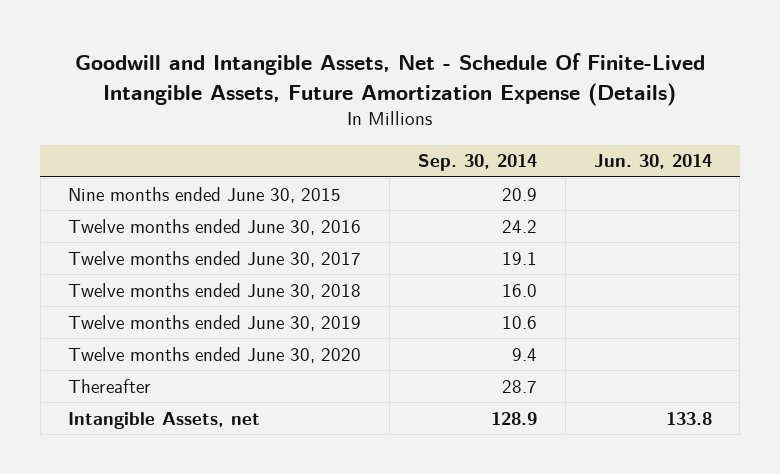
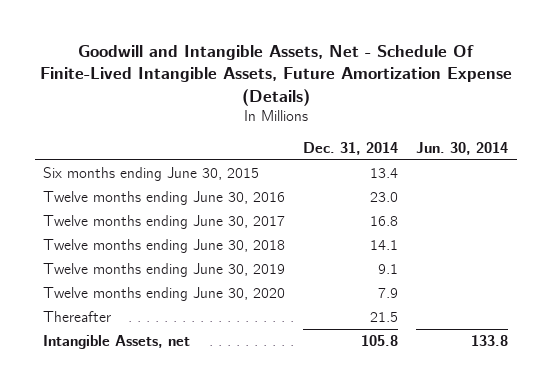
- | Sep. 30, 2014 | Jun. 30, 2014
+ | Dec. 31, 2014 | Jun. 30, 2014
- Nine months ended June 30, 2015 | 20.9 |
- Twelve months ended June 30, 2016 | 24.2 |
- Twelve months ended June 30, 2017 | 19.1 |
- Twelve months ended June 30, 2018 | 16.0 |
- Twelve months ended June 30, 2019 | 10.6 |
- Twelve months ended June 30, 2020 | 9.4 |
+ Six months ending June 30, 2015 | 13.4 |
+ Twelve months ending June 30, 2016 | 23.0 |
+ Twelve months ending June 30, 2017 | 16.8 |
+ Twelve months ending June 30, 2018 | 14.1 |
+ Twelve months ending June 30, 2019 | 9.1 |
+ Twelve months ending June 30, 2020 | 7.9 |

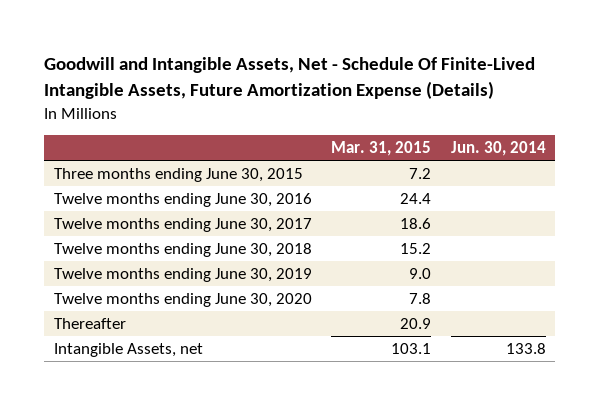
- | Dec. 31, 2014 | Jun. 30, 2014
+ | Mar. 31, 2015 | Jun. 30, 2014
- Six months ending June 30, 2015 | 13.4 |
+ Three months ending June 30, 2015 | 7.2 |

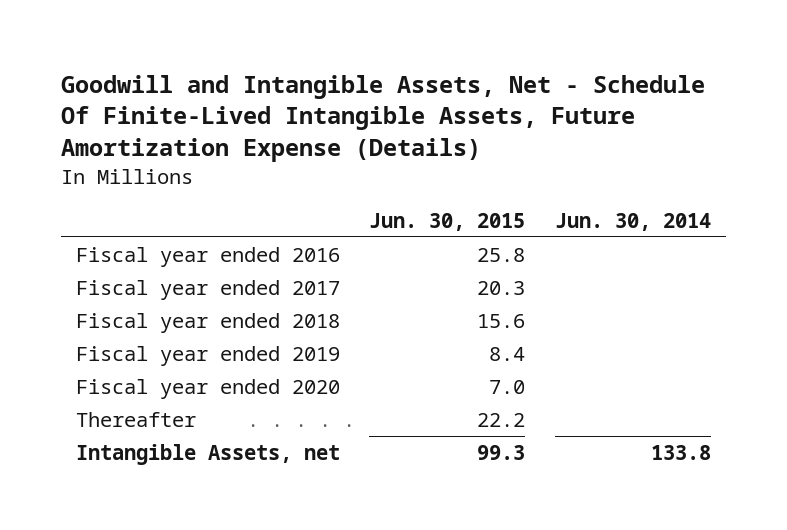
- | Mar. 31, 2015 | Jun. 30, 2014
+ | Jun. 30, 2015 | Jun. 30, 2014
- Three months ending June 30, 2015 | 7.2 |
- Twelve months ending June 30, 2016 | 24.4 |
- Twelve months ending June 30, 2017 | 18.6 |
- Twelve months ending June 30, 2018 | 15.2 |
- Twelve months ending June 30, 2019 | 9.0 |
- Twelve months ending June 30, 2020 | 7.8 |
+ Fiscal year ended 2016 | 25.8 |
+ Fiscal year ended 2017 | 20.3 |
+ Fiscal year ended 2018 | 15.6 |
+ Fiscal year ended 2019 | 8.4 |
+ Fiscal year ended 2020 | 7.0 |

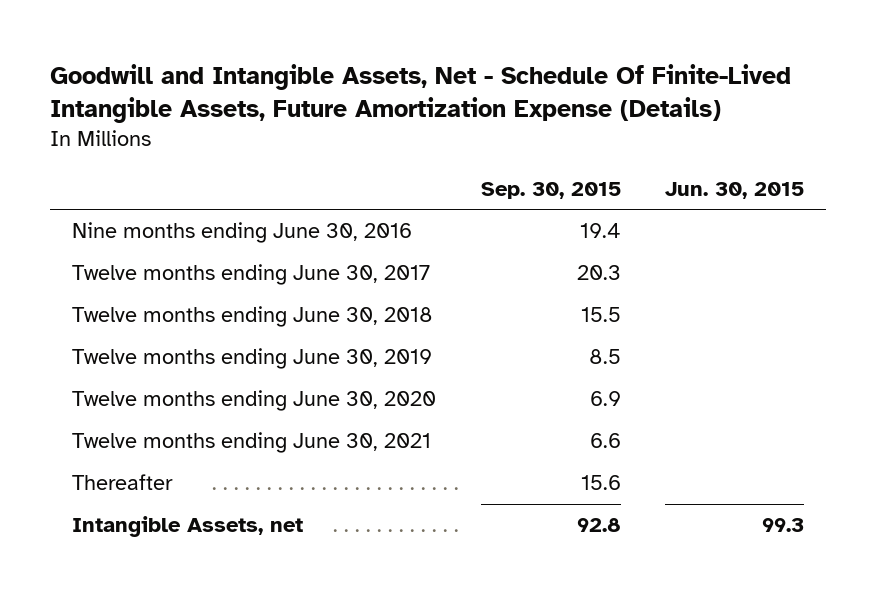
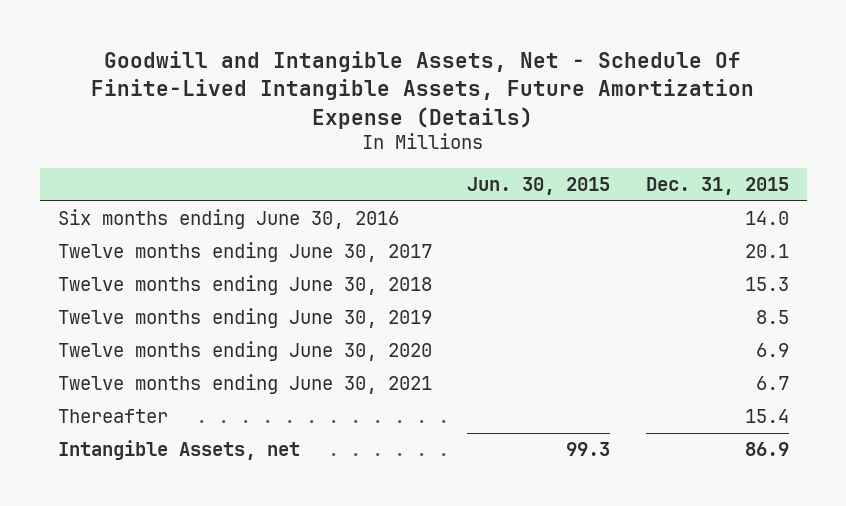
- | Sep. 30, 2015 | Jun. 30, 2015
+ | Jun. 30, 2015 | Dec. 31, 2015
- Nine months ending June 30, 2016 | 19.4 |
+ Six months ending June 30, 2016 | | 14.0

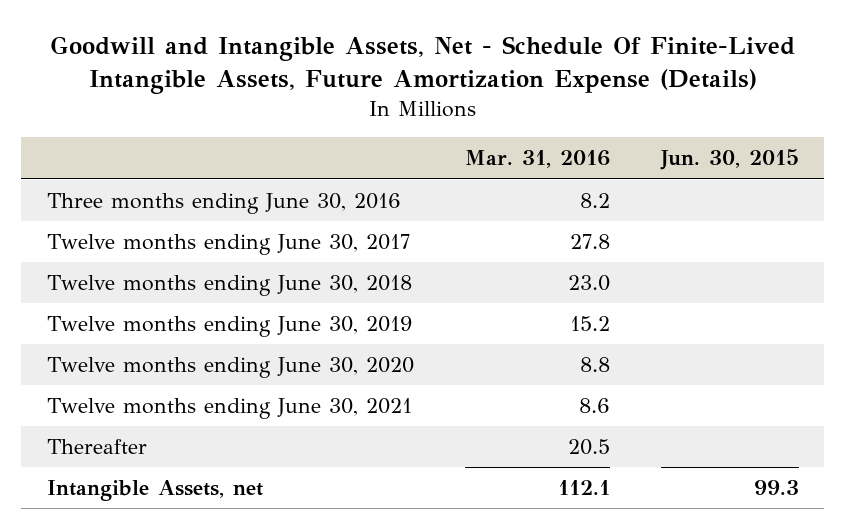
- | Jun. 30, 2015 | Dec. 31, 2015
+ | Mar. 31, 2016 | Jun. 30, 2015
- Six months ending June 30, 2016 | | 14.0
+ Three months ending June 30, 2016 | 8.2 |

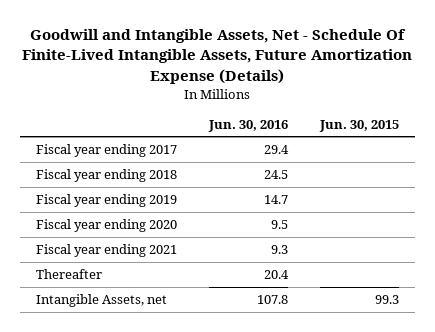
- | Mar. 31, 2016 | Jun. 30, 2015
+ | Jun. 30, 2016 | Jun. 30, 2015
- Three months ending June 30, 2016 | 8.2 |
- Twelve months ending June 30, 2017 | 27.8 |
- Twelve months ending June 30, 2018 | 23.0 |
- Twelve months ending June 30, 2019 | 15.2 |
- Twelve months ending June 30, 2020 | 8.8 |
- Twelve months ending June 30, 2021 | 8.6 |
+ Fiscal year ending 2017 | 29.4 |
+ Fiscal year ending 2018 | 24.5 |
+ Fiscal year ending 2019 | 14.7 |
+ Fiscal year ending 2020 | 9.5 |
+ Fiscal year ending 2021 | 9.3 |

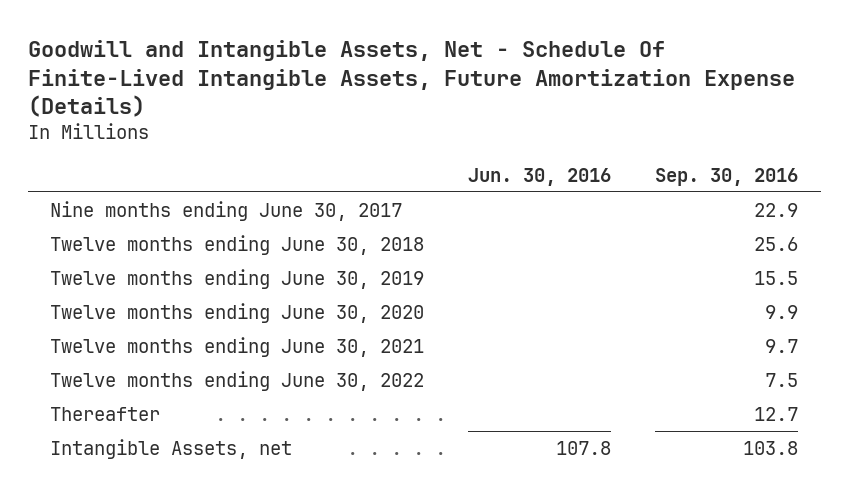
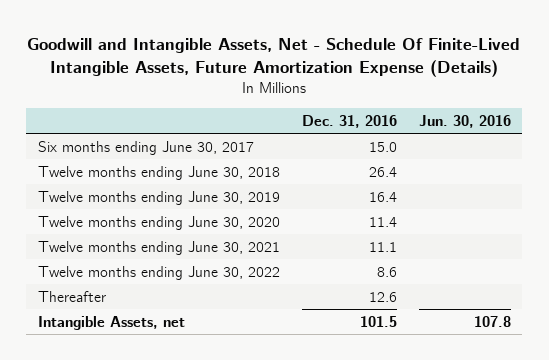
- | Jun. 30, 2016 | Sep. 30, 2016
+ | Dec. 31, 2016 | Jun. 30, 2016
- Nine months ending June 30, 2017 | | 22.9
+ Six months ending June 30, 2017 | 15.0 |

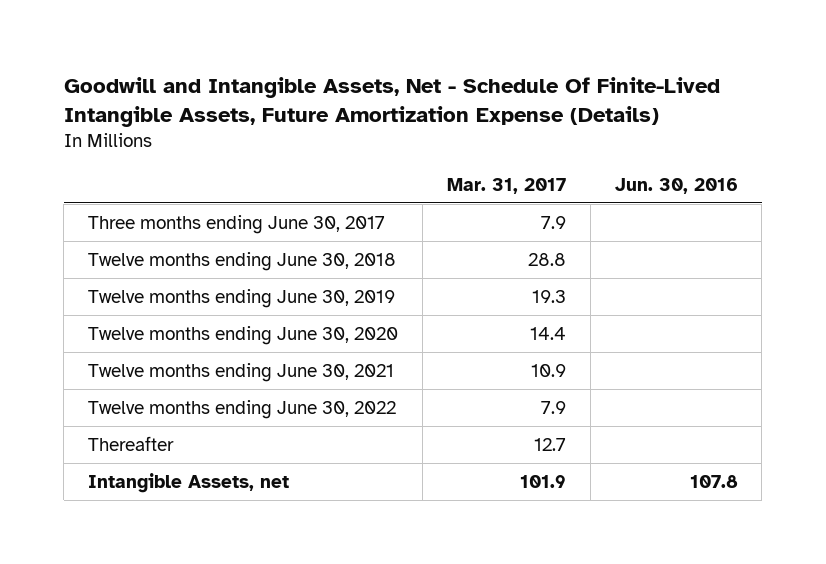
- | Dec. 31, 2016 | Jun. 30, 2016
+ | Mar. 31, 2017 | Jun. 30, 2016
- Six months ending June 30, 2017 | 15.0 |
+ Three months ending June 30, 2017 | 7.9 |

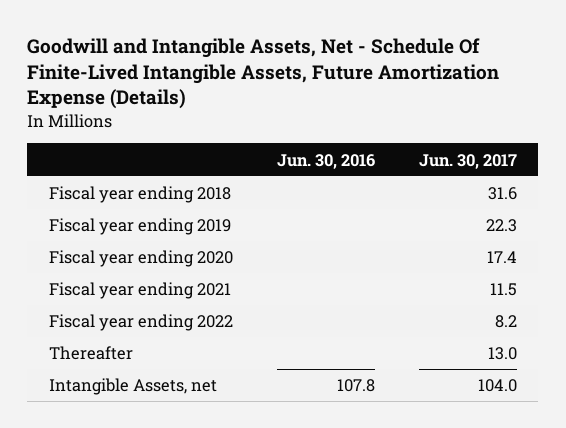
- | Mar. 31, 2017 | Jun. 30, 2016
+ | Jun. 30, 2016 | Jun. 30, 2017
- Three months ending June 30, 2017 | 7.9 |
- Twelve months ending June 30, 2018 | 28.8 |
- Twelve months ending June 30, 2019 | 19.3 |
- Twelve months ending June 30, 2020 | 14.4 |
- Twelve months ending June 30, 2021 | 10.9 |
- Twelve months ending June 30, 2022 | 7.9 |
+ Fiscal year ending 2018 | | 31.6
+ Fiscal year ending 2019 | | 22.3
+ Fiscal year ending 2020 | | 17.4
+ Fiscal year ending 2021 | | 11.5
+ Fiscal year ending 2022 | | 8.2

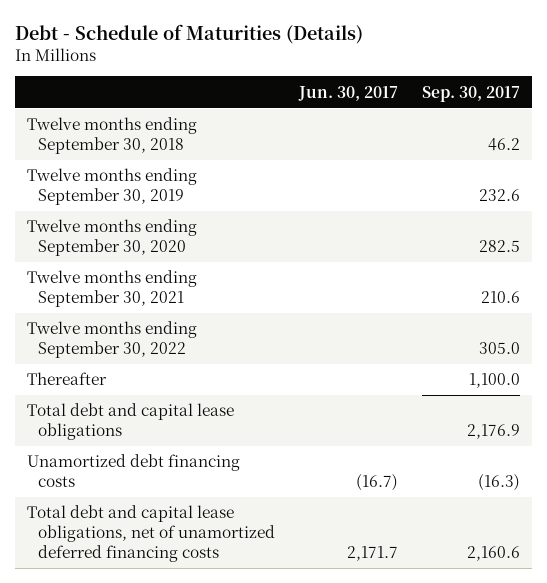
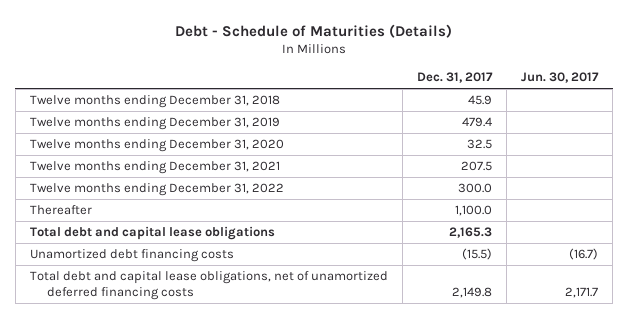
- | Jun. 30, 2017 | Sep. 30, 2017
+ | Dec. 31, 2017 | Jun. 30, 2017
- Twelve months ending September 30, 2018 | | 46.2
- Twelve months ending September 30, 2019 | | 232.6
- Twelve months ending September 30, 2020 | | 282.5
- Twelve months ending September 30, 2021 | | 210.6
- Twelve months ending September 30, 2022 | | 305.0
+ Twelve months ending December 31, 2018 | 45.9 |
+ Twelve months ending December 31, 2019 | 479.4 |
+ Twelve months ending December 31, 2020 | 32.5 |
+ Twelve months ending December 31, 2021 | 207.5 |
+ Twelve months ending December 31, 2022 | 300.0 |

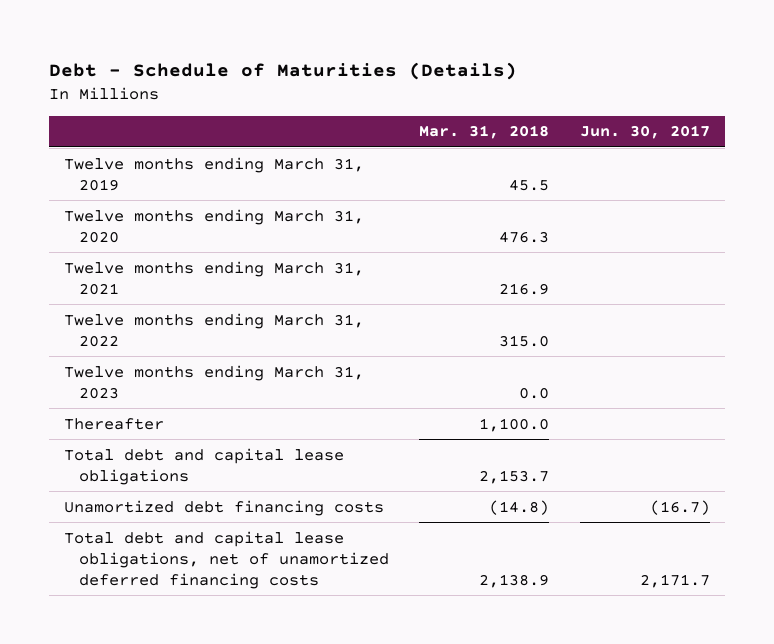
- | Dec. 31, 2017 | Jun. 30, 2017
+ | Mar. 31, 2018 | Jun. 30, 2017
- Twelve months ending December 31, 2018 | 45.9 |
- Twelve months ending December 31, 2019 | 479.4 |
- Twelve months ending December 31, 2020 | 32.5 |
- Twelve months ending December 31, 2021 | 207.5 |
- Twelve months ending December 31, 2022 | 300.0 |
+ Twelve months ending March 31, 2019 | 45.5 |
+ Twelve months ending March 31, 2020 | 476.3 |
+ Twelve months ending March 31, 2021 | 216.9 |
+ Twelve months ending March 31, 2022 | 315.0 |
+ Twelve months ending March 31, 2023 | 0.0 |

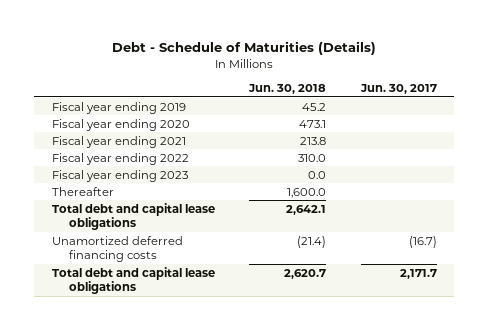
- | Mar. 31, 2018 | Jun. 30, 2017
+ | Jun. 30, 2018 | Jun. 30, 2017
- Twelve months ending March 31, 2019 | 45.5 |
- Twelve months ending March 31, 2020 | 476.3 |
- Twelve months ending March 31, 2021 | 216.9 |
- Twelve months ending March 31, 2022 | 315.0 |
- Twelve months ending March 31, 2023 | 0.0 |
+ Fiscal year ending 2019 | 45.2 |
+ Fiscal year ending 2020 | 473.1 |
+ Fiscal year ending 2021 | 213.8 |
+ Fiscal year ending 2022 | 310.0 |
+ Fiscal year ending 2023 | 0.0 |
- Unamortized debt financing costs | (14.8) | (16.7)
- Total debt and capital lease obligations, net of unamortized deferred financing costs | 2,138.9 | 2,171.7
+ Unamortized deferred financing costs | (21.4) | (16.7)
+ Total debt and capital lease obligations | 2,620.7 | 2,171.7

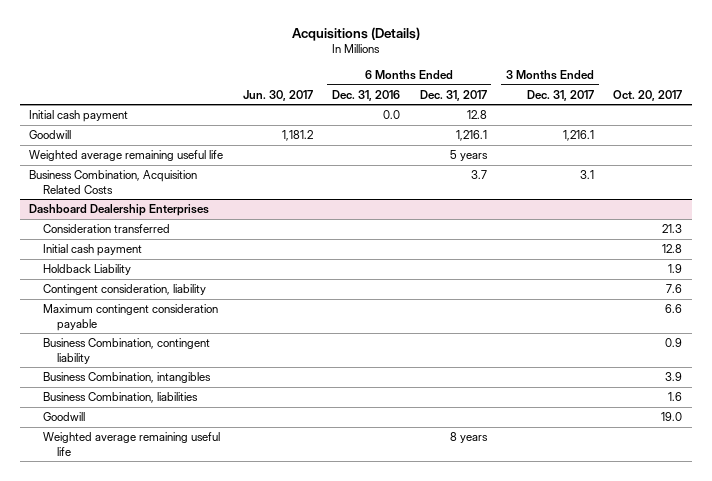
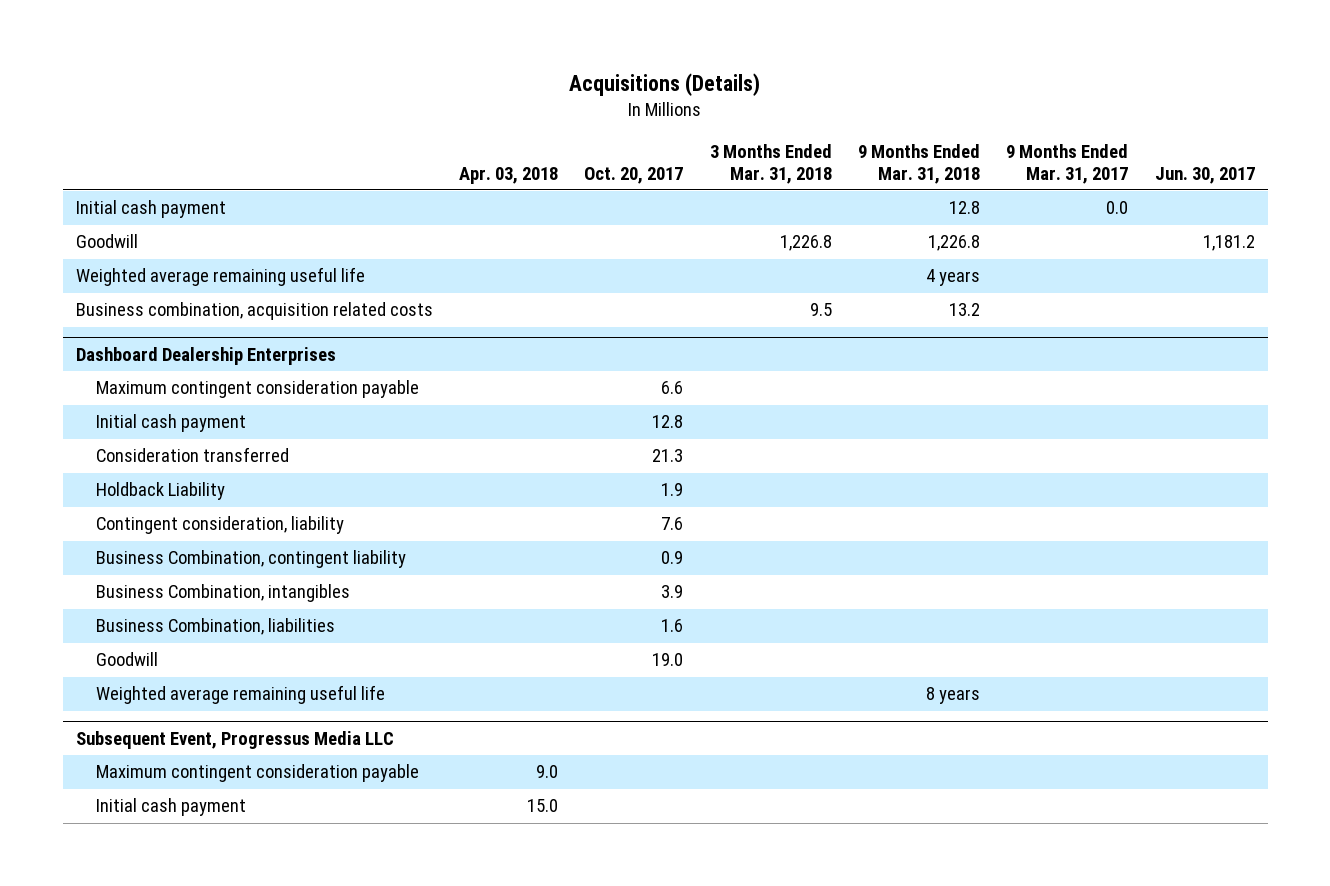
- | Jun. 30, 2017 | 6 Months Ended Dec. 31, 2016 | 6 Months Ended Dec. 31, 2017 | 3 Months Ended Dec. 31, 2017 | Oct. 20, 2017
+ | Apr. 03, 2018 | Oct. 20, 2017 | 3 Months Ended Mar. 31, 2018 | 9 Months Ended Mar. 31, 2018 | 9 Months Ended Mar. 31, 2017 | Jun. 30, 2017
- Business Combination, Acquisition Related Costs | | | 3.7 | 3.1 |
+ Business combination, acquisition related costs | | | 9.5 | 13.2 | |
@ Dashboard Dealership Enterprises
moved up: Maximum contingent consideration payable | | 6.6 | | | |
moved down: Consideration transferred | | 21.3 | | | |
+ Subsequent Event, Progressus Media LLC
+ Maximum contingent consideration payable | 9.0 | | | | |
+ Initial cash payment | 15.0 | | | | |

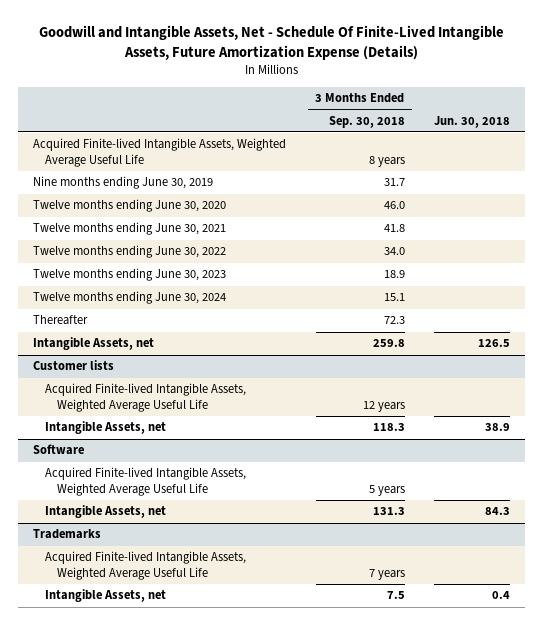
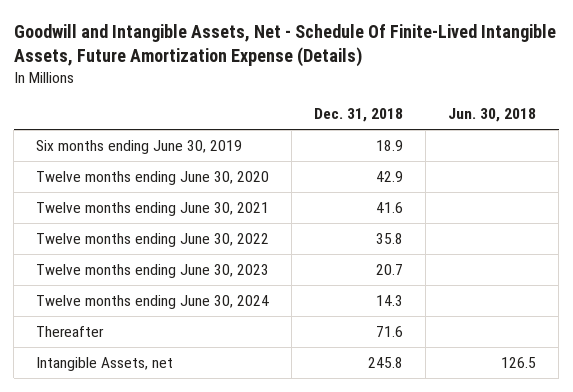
- | 3 Months Ended Sep. 30, 2018 | Jun. 30, 2018
+ | Dec. 31, 2018 | Jun. 30, 2018
- Acquired Finite-lived Intangible Assets, Weighted Average Useful Life | 8 years |
- Nine months ending June 30, 2019 | 31.7 |
+ Six months ending June 30, 2019 | 18.9 |
- Customer lists
- Acquired Finite-lived Intangible Assets, Weighted Average Useful Life | 12 years |
- Intangible Assets, net | 118.3 | 38.9
- Software
- Acquired Finite-lived Intangible Assets, Weighted Average Useful Life | 5 years |
- Intangible Assets, net | 131.3 | 84.3
- Trademarks
- Acquired Finite-lived Intangible Assets, Weighted Average Useful Life | 7 years |
- Intangible Assets, net | 7.5 | 0.4

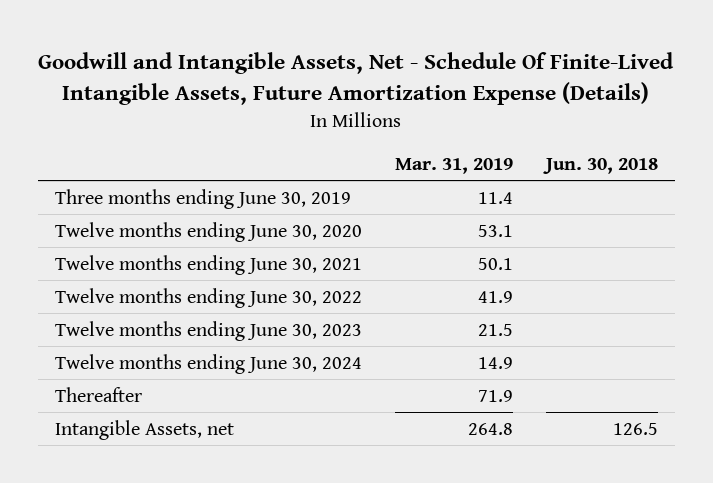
- | Dec. 31, 2018 | Jun. 30, 2018
+ | Mar. 31, 2019 | Jun. 30, 2018
- Six months ending June 30, 2019 | 18.9 |
+ Three months ending June 30, 2019 | 11.4 |

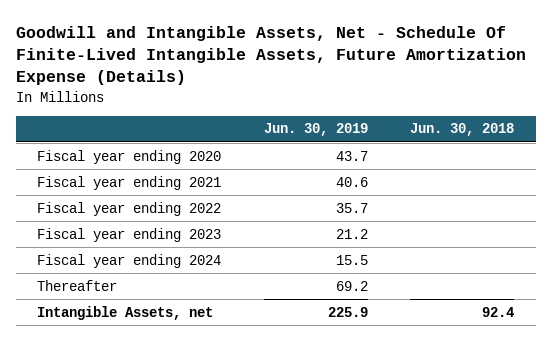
- | Mar. 31, 2019 | Jun. 30, 2018
+ | Jun. 30, 2019 | Jun. 30, 2018
- Three months ending June 30, 2019 | 11.4 |
- Twelve months ending June 30, 2020 | 53.1 |
- Twelve months ending June 30, 2021 | 50.1 |
- Twelve months ending June 30, 2022 | 41.9 |
- Twelve months ending June 30, 2023 | 21.5 |
- Twelve months ending June 30, 2024 | 14.9 |
+ Fiscal year ending 2020 | 43.7 |
+ Fiscal year ending 2021 | 40.6 |
+ Fiscal year ending 2022 | 35.7 |
+ Fiscal year ending 2023 | 21.2 |
+ Fiscal year ending 2024 | 15.5 |
- Intangible Assets, net | 264.8 | 126.5
+ Intangible Assets, net | 225.9 | 92.4

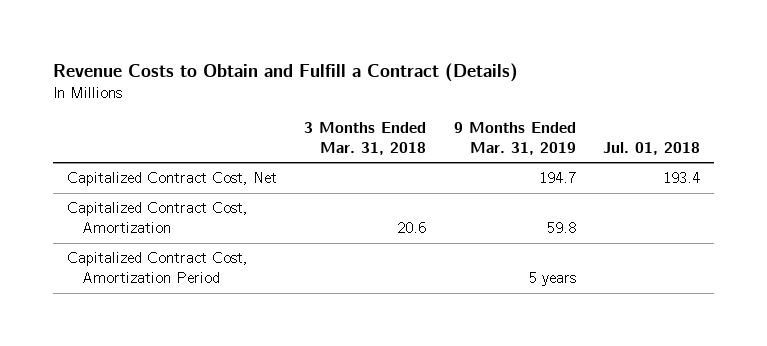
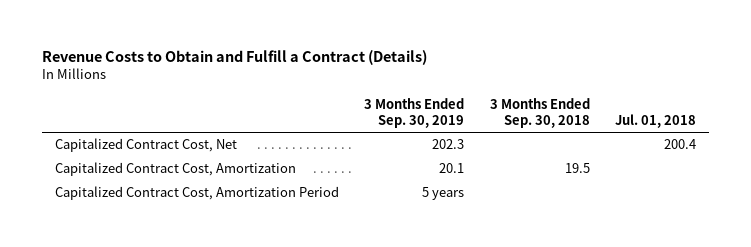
- | 3 Months Ended Mar. 31, 2018 | 9 Months Ended Mar. 31, 2019 | Jul. 01, 2018
+ | 3 Months Ended Sep. 30, 2019 | 3 Months Ended Sep. 30, 2018 | Jul. 01, 2018
- Capitalized Contract Cost, Net | | 194.7 | 193.4
+ Capitalized Contract Cost, Net | 202.3 | | 200.4

